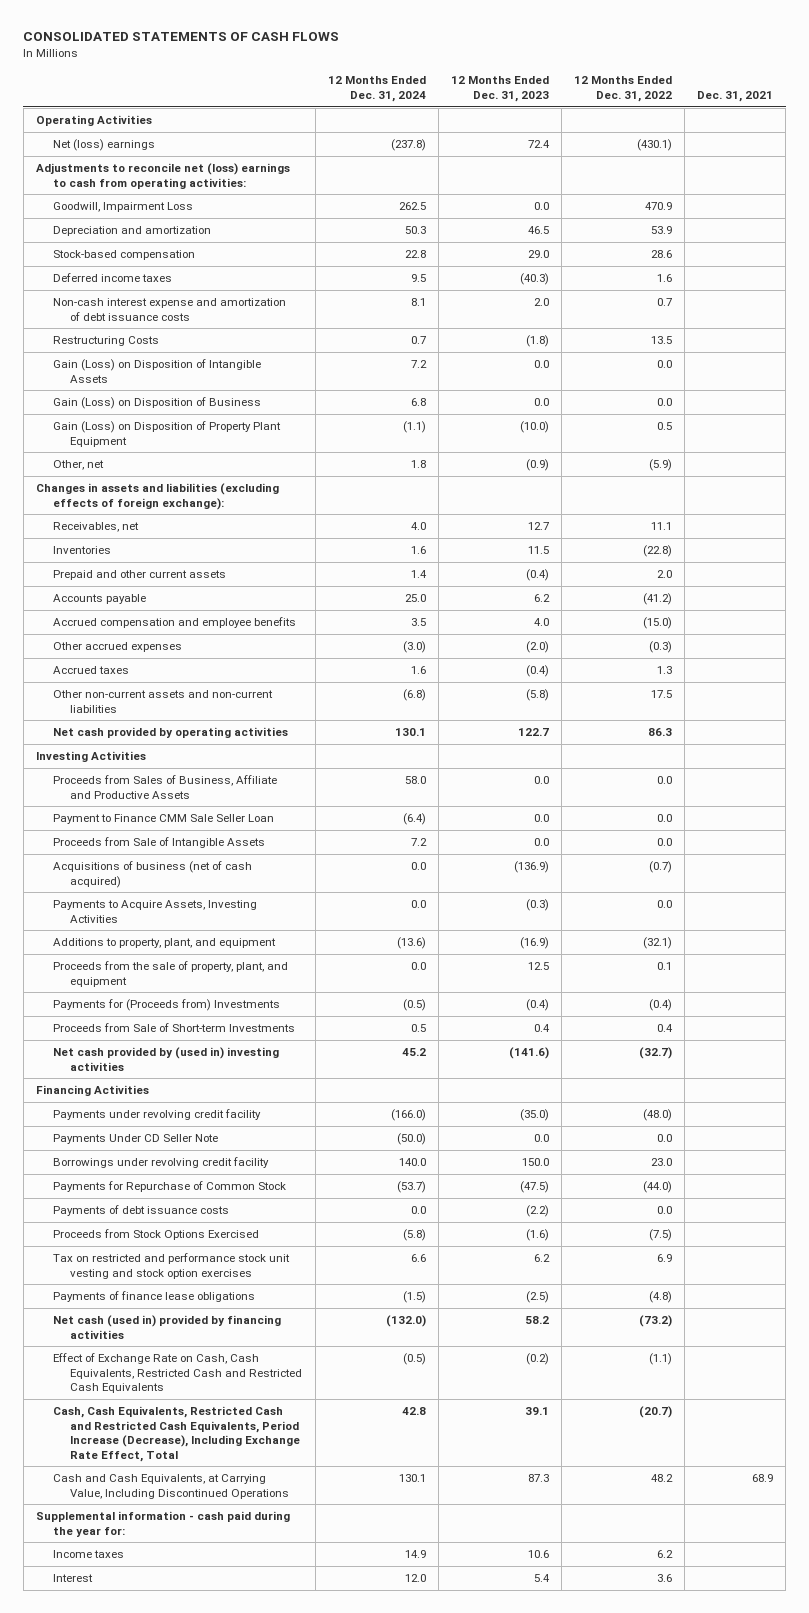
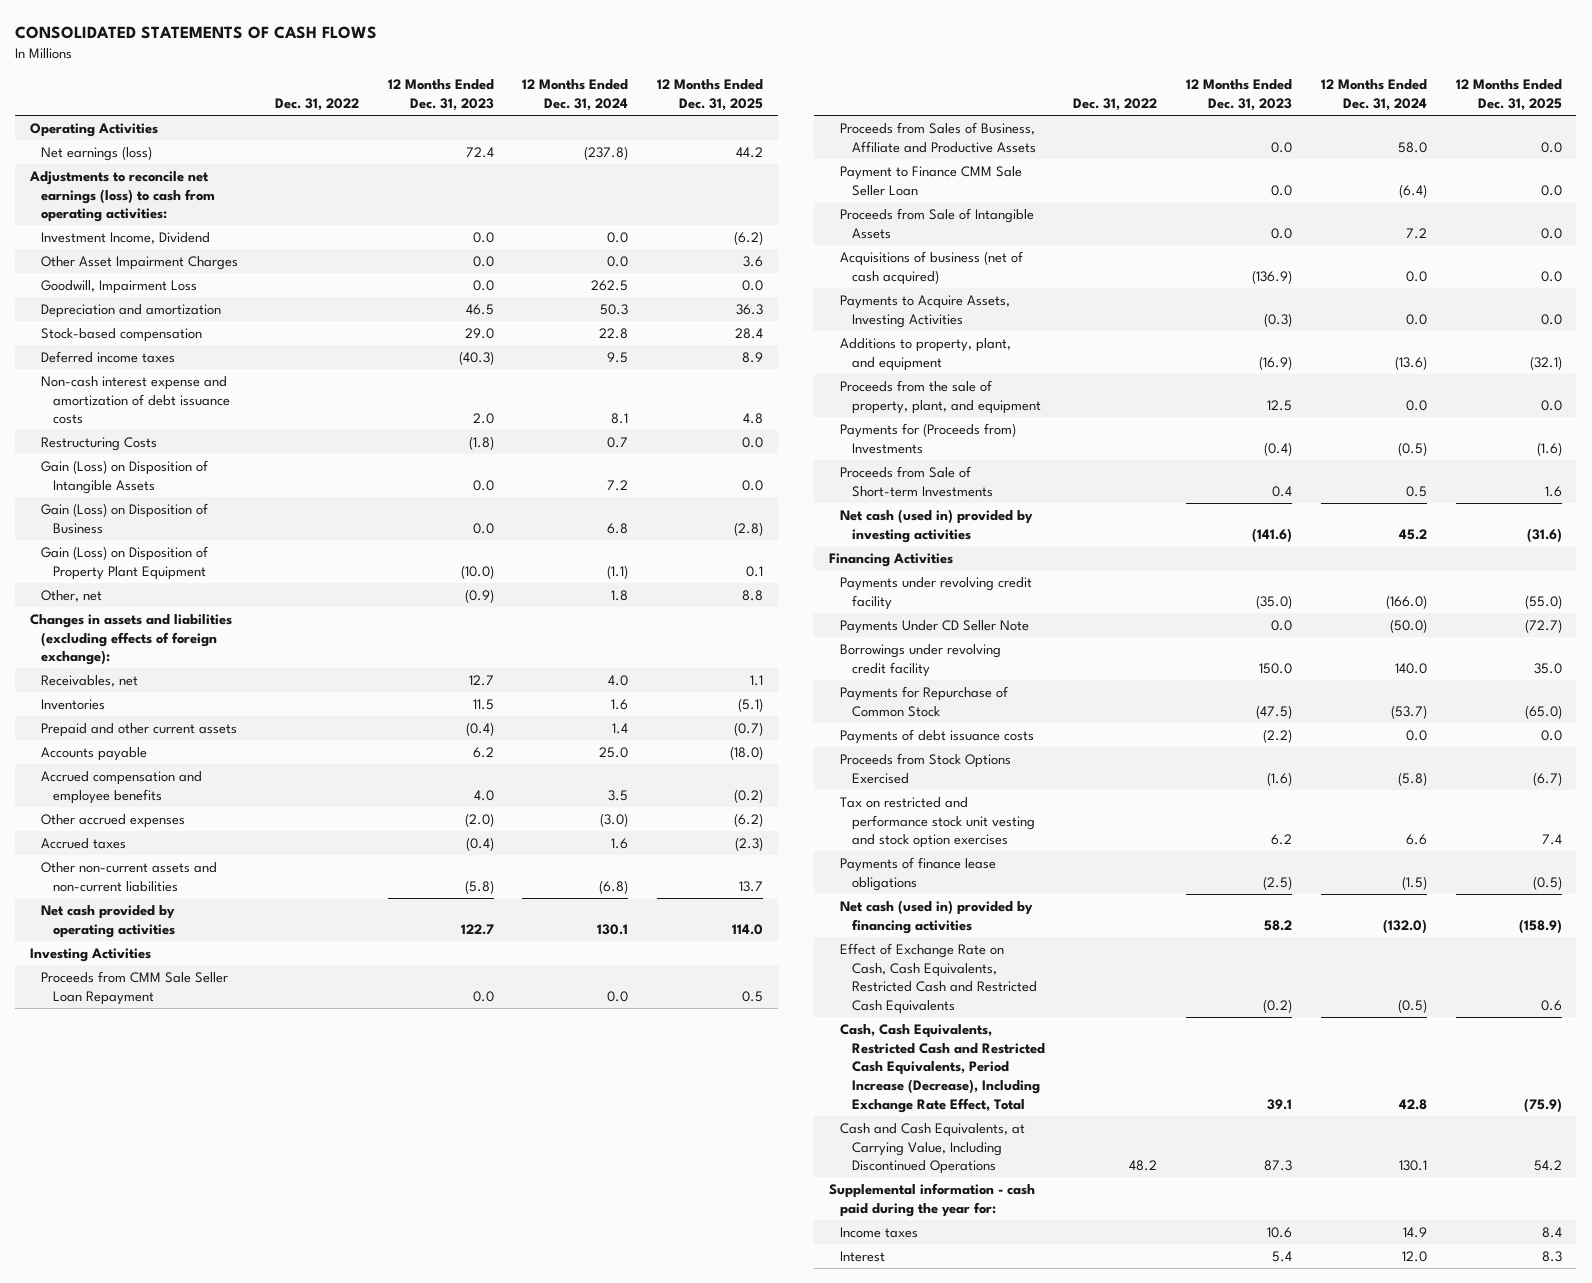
- | 12 Months Ended Dec. 31, 2024 | 12 Months Ended Dec. 31, 2023 | 12 Months Ended Dec. 31, 2022 | Dec. 31, 2021
+ | Dec. 31, 2022 | 12 Months Ended Dec. 31, 2023 | 12 Months Ended Dec. 31, 2024 | 12 Months Ended Dec. 31, 2025
- Net (loss) earnings | (237.8) | 72.4 | (430.1) |
- Adjustments to reconcile net (loss) earnings to cash from operating activities:
+ Net earnings (loss) | | 72.4 | (237.8) | 44.2
+ Adjustments to reconcile net earnings (loss) to cash from operating activities:
+ Investment Income, Dividend | | 0.0 | 0.0 | (6.2)
+ Other Asset Impairment Charges | | 0.0 | 0.0 | 3.6
+ Proceeds from CMM Sale Seller Loan Repayment | | 0.0 | 0.0 | 0.5
- Net cash provided by (used in) investing activities | 45.2 | (141.6) | (32.7) |
+ Net cash (used in) provided by investing activities | | (141.6) | 45.2 | (31.6)

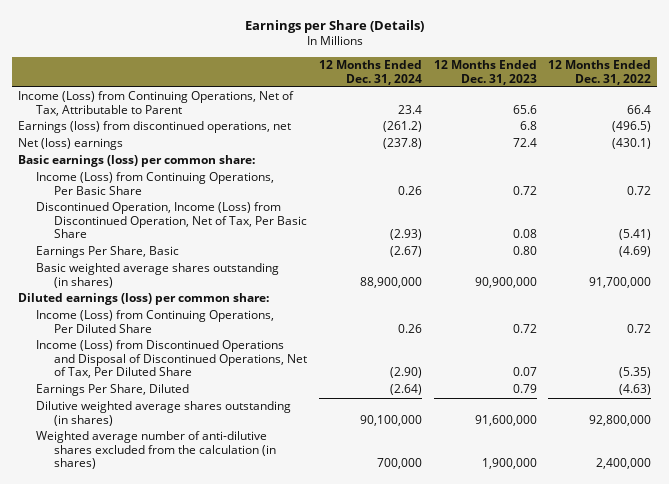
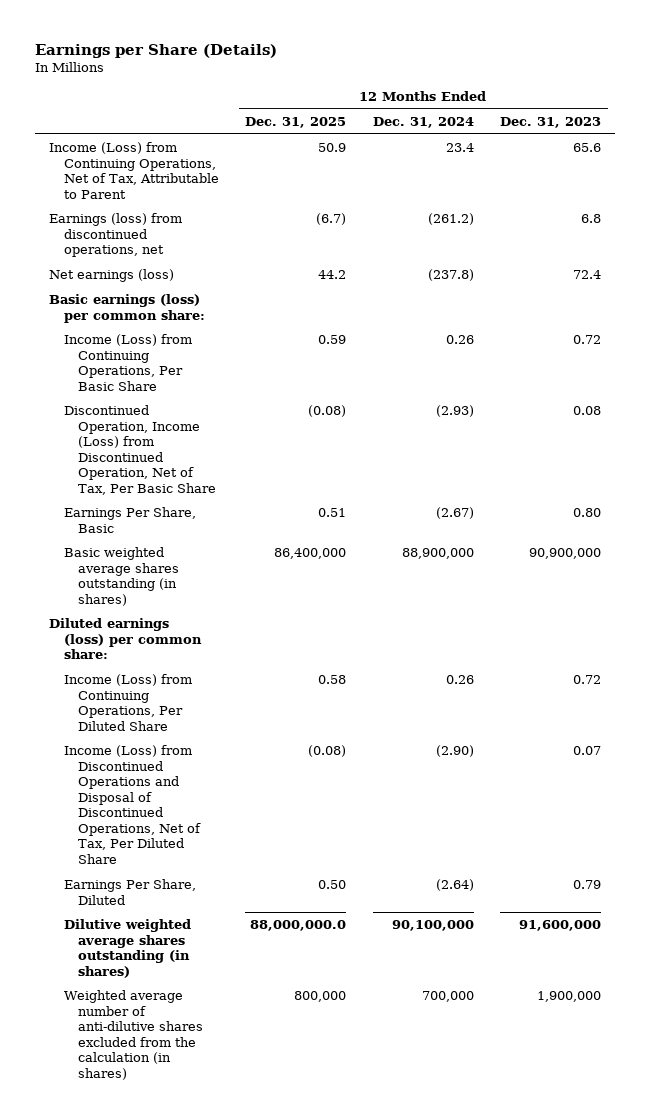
- | 12 Months Ended Dec. 31, 2024 | 12 Months Ended Dec. 31, 2023 | 12 Months Ended Dec. 31, 2022
+ | 12 Months Ended Dec. 31, 2025 | 12 Months Ended Dec. 31, 2024 | 12 Months Ended Dec. 31, 2023
- Net (loss) earnings | (237.8) | 72.4 | (430.1)
+ Net earnings (loss) | 44.2 | (237.8) | 72.4

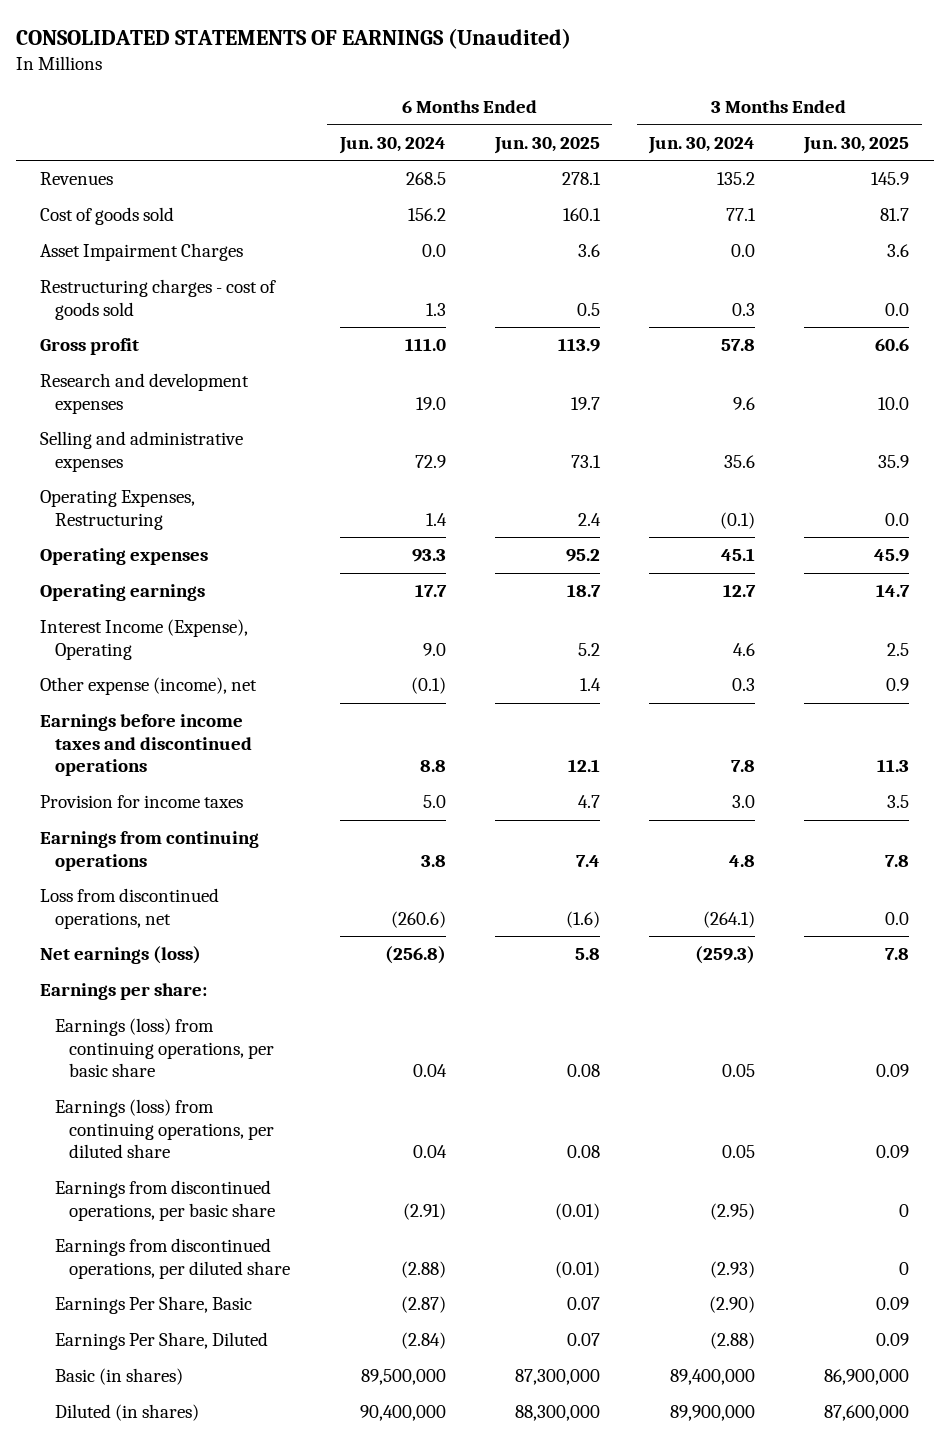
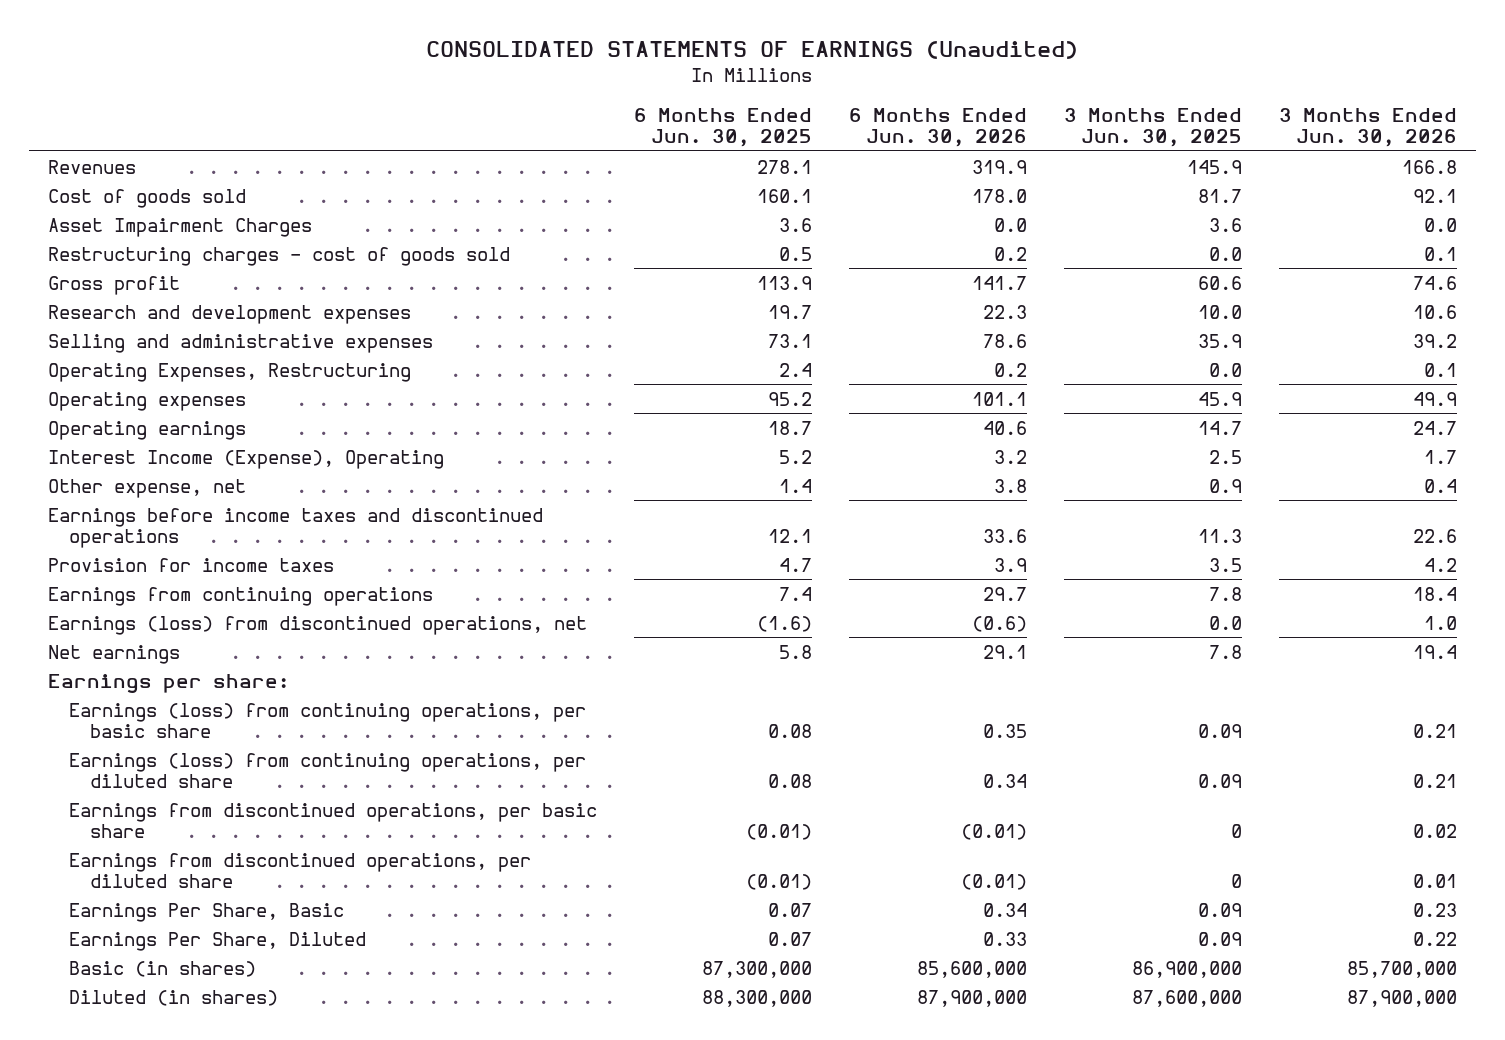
- | 6 Months Ended Jun. 30, 2024 | 6 Months Ended Jun. 30, 2025 | 3 Months Ended Jun. 30, 2024 | 3 Months Ended Jun. 30, 2025
+ | 6 Months Ended Jun. 30, 2025 | 6 Months Ended Jun. 30, 2026 | 3 Months Ended Jun. 30, 2025 | 3 Months Ended Jun. 30, 2026
- Other expense (income), net | (0.1) | 1.4 | 0.3 | 0.9
+ Other expense, net | 1.4 | 3.8 | 0.9 | 0.4
- Loss from discontinued operations, net | (260.6) | (1.6) | (264.1) | 0.0
- Net earnings (loss) | (256.8) | 5.8 | (259.3) | 7.8
+ Earnings (loss) from discontinued operations, net | (1.6) | (0.6) | 0.0 | 1.0
+ Net earnings | 5.8 | 29.1 | 7.8 | 19.4

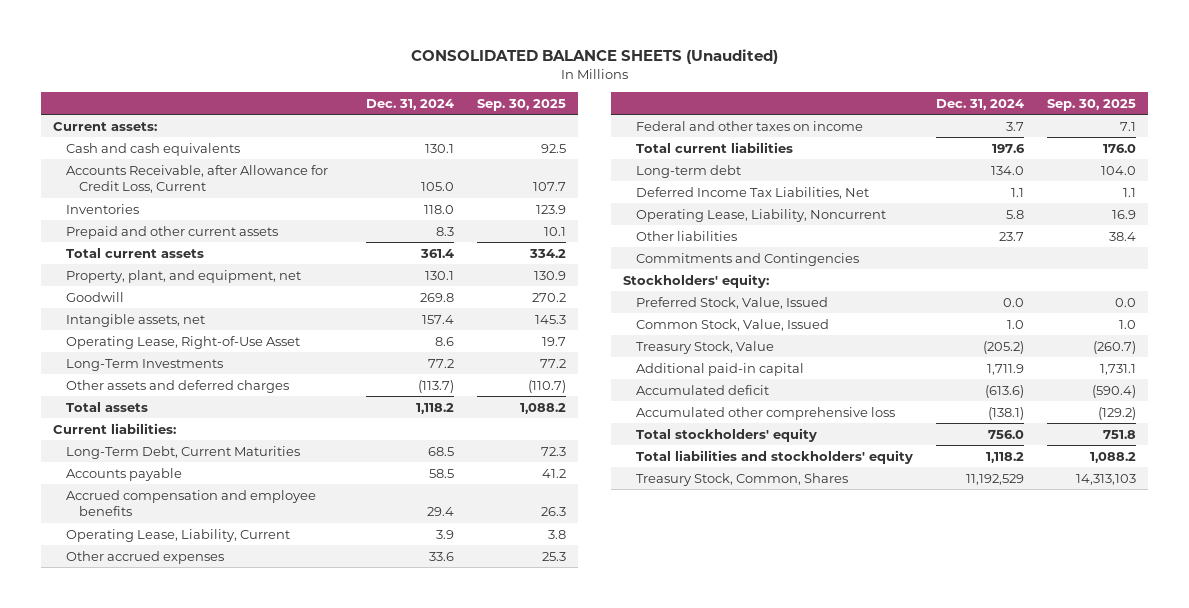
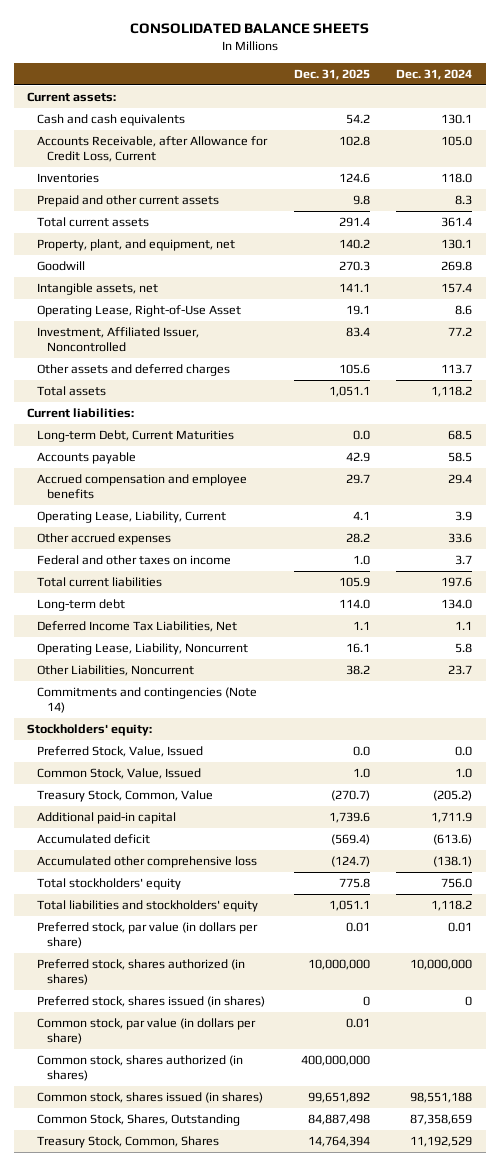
- CONSOLIDATED BALANCE SHEETS (Unaudited)
+ CONSOLIDATED BALANCE SHEETS
- | Dec. 31, 2024 | Sep. 30, 2025
+ | Dec. 31, 2025 | Dec. 31, 2024
- Long-Term Investments | 77.2 | 77.2
- Other assets and deferred charges | (113.7) | (110.7)
+ Investment, Affiliated Issuer, Noncontrolled | 83.4 | 77.2
+ Other assets and deferred charges | 105.6 | 113.7
- Long-Term Debt, Current Maturities | 68.5 | 72.3
+ Long-term Debt, Current Maturities | 0.0 | 68.5
- Other liabilities | 23.7 | 38.4
- Commitments and Contingencies
+ Other Liabilities, Noncurrent | 38.2 | 23.7
+ Commitments and contingencies (Note 14)
- Treasury Stock, Value | (205.2) | (260.7)
+ Treasury Stock, Common, Value | (270.7) | (205.2)
+ Preferred stock, par value (in dollars per share) | 0.01 | 0.01
+ Preferred stock, shares authorized (in shares) | 10,000,000 | 10,000,000
+ Preferred stock, shares issued (in shares) | 0 | 0
+ Common stock, par value (in dollars per share) | 0.01 |
+ Common stock, shares authorized (in shares) | 400,000,000 |
+ Common stock, shares issued (in shares) | 99,651,892 | 98,551,188
+ Common Stock, Shares, Outstanding | 84,887,498 | 87,358,659

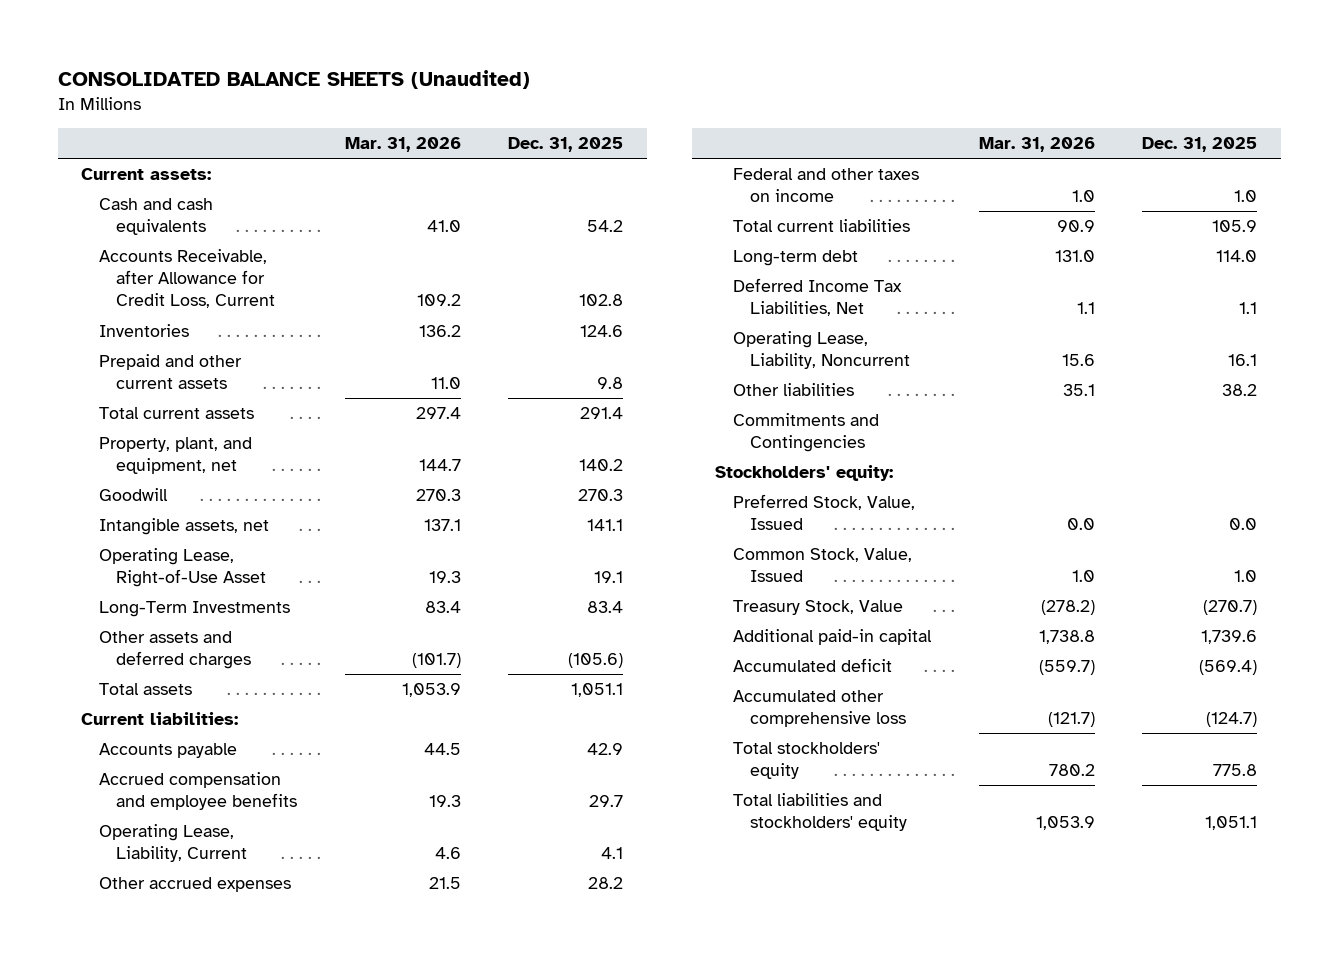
- CONSOLIDATED BALANCE SHEETS
+ CONSOLIDATED BALANCE SHEETS (Unaudited)
- | Dec. 31, 2025 | Dec. 31, 2024
+ | Mar. 31, 2026 | Dec. 31, 2025
- Investment, Affiliated Issuer, Noncontrolled | 83.4 | 77.2
- Other assets and deferred charges | 105.6 | 113.7
+ Long-Term Investments | 83.4 | 83.4
+ Other assets and deferred charges | (101.7) | (105.6)
- Long-term Debt, Current Maturities | 0.0 | 68.5
- Other Liabilities, Noncurrent | 38.2 | 23.7
- Commitments and contingencies (Note 14)
+ Other liabilities | 35.1 | 38.2
+ Commitments and Contingencies
- Treasury Stock, Common, Value | (270.7) | (205.2)
+ Treasury Stock, Value | (278.2) | (270.7)
- Preferred stock, par value (in dollars per share) | 0.01 | 0.01
- Preferred stock, shares authorized (in shares) | 10,000,000 | 10,000,000
- Preferred stock, shares issued (in shares) | 0 | 0
- Common stock, par value (in dollars per share) | 0.01 |
- Common stock, shares authorized (in shares) | 400,000,000 |
- Common stock, shares issued (in shares) | 99,651,892 | 98,551,188
- Common Stock, Shares, Outstanding | 84,887,498 | 87,358,659
- Treasury Stock, Common, Shares | 14,764,394 | 11,192,529

